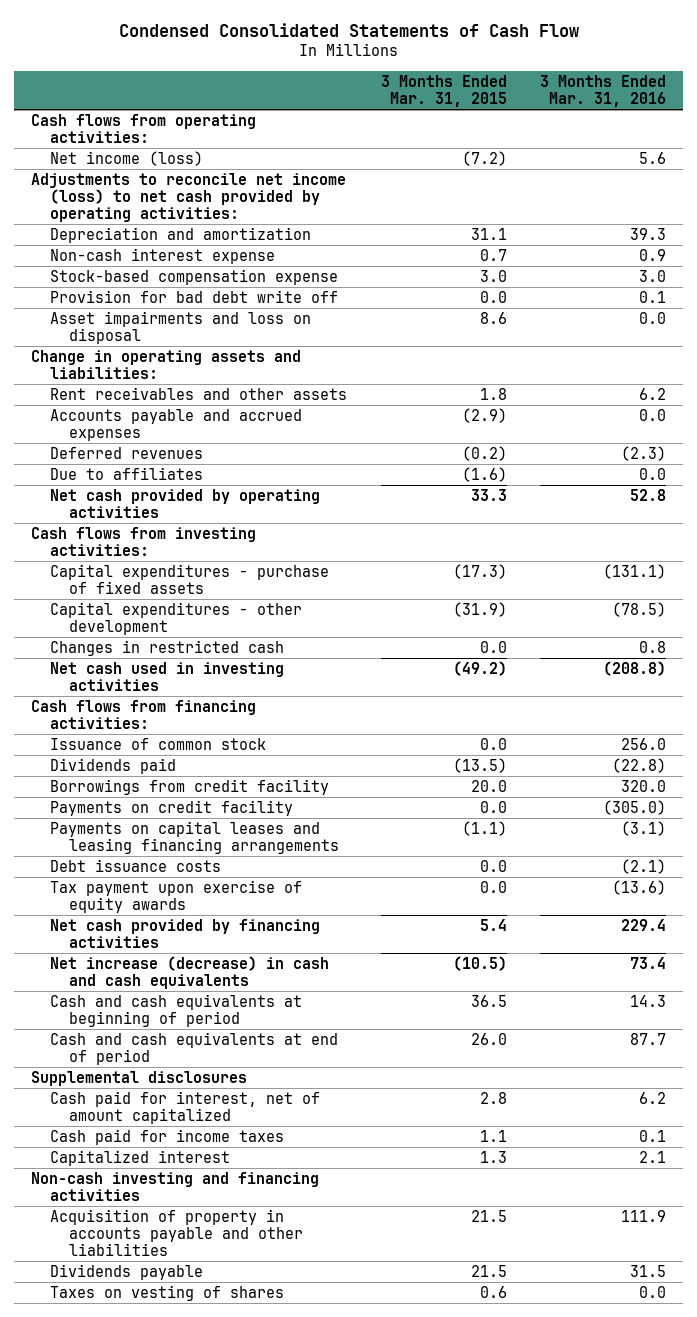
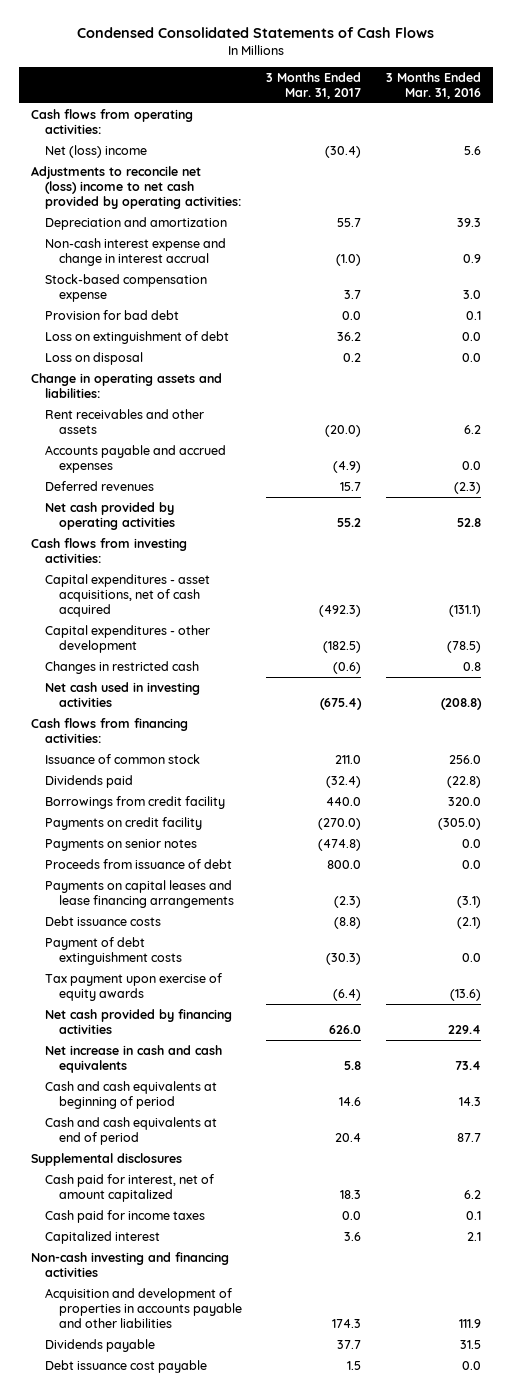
- Condensed Consolidated Statements of Cash Flow
+ Condensed Consolidated Statements of Cash Flows
- | 3 Months Ended Mar. 31, 2015 | 3 Months Ended Mar. 31, 2016
+ | 3 Months Ended Mar. 31, 2017 | 3 Months Ended Mar. 31, 2016
- Net income (loss) | (7.2) | 5.6
- Adjustments to reconcile net income (loss) to net cash provided by operating activities:
+ Net (loss) income | (30.4) | 5.6
+ Adjustments to reconcile net (loss) income to net cash provided by operating activities:
- Non-cash interest expense | 0.7 | 0.9
+ Non-cash interest expense and change in interest accrual | (1.0) | 0.9
- Provision for bad debt write off | 0.0 | 0.1
- Asset impairments and loss on disposal | 8.6 | 0.0
+ Provision for bad debt | 0.0 | 0.1
+ Loss on extinguishment of debt | 36.2 | 0.0
+ Loss on disposal | 0.2 | 0.0
- Due to affiliates | (1.6) | 0.0
- Capital expenditures - purchase of fixed assets | (17.3) | (131.1)
+ Capital expenditures - asset acquisitions, net of cash acquired | (492.3) | (131.1)
- Payments on capital leases and leasing financing arrangements | (1.1) | (3.1)
+ Payments on senior notes | (474.8) | 0.0
+ Proceeds from issuance of debt | 800.0 | 0.0
+ Payments on capital leases and lease financing arrangements | (2.3) | (3.1)
+ Payment of debt extinguishment costs | (30.3) | 0.0
- Net increase (decrease) in cash and cash equivalents | (10.5) | 73.4
+ Net increase in cash and cash equivalents | 5.8 | 73.4
- Acquisition of property in accounts payable and other liabilities | 21.5 | 111.9
+ Acquisition and development of properties in accounts payable and other liabilities | 174.3 | 111.9
- Taxes on vesting of shares | 0.6 | 0.0
+ Debt issuance cost payable | 1.5 | 0.0

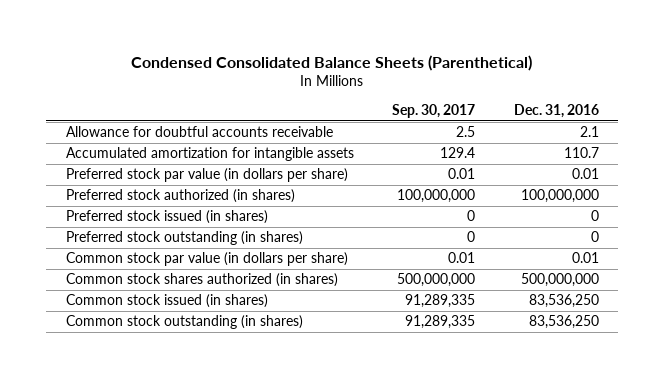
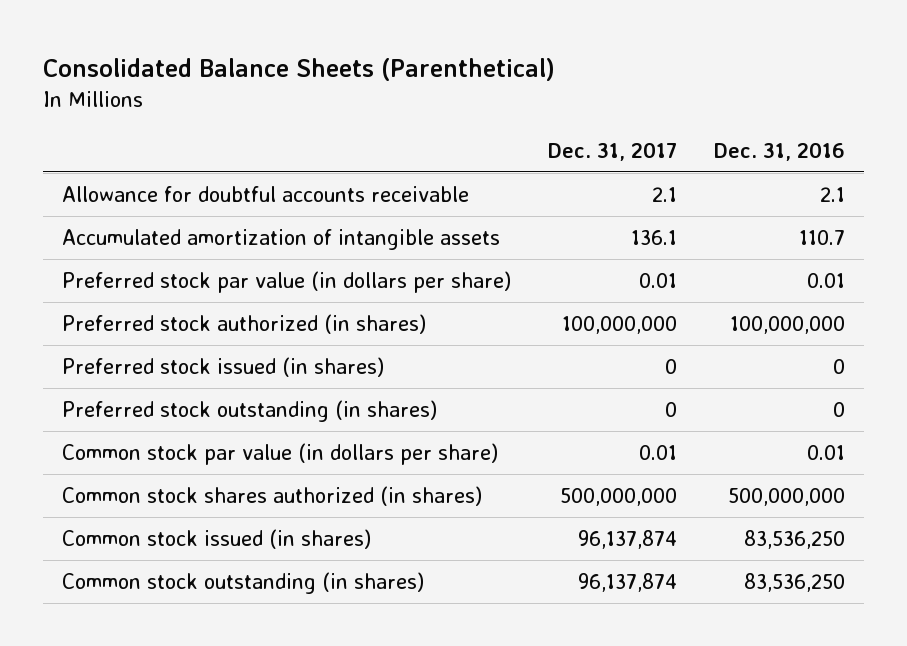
- Condensed Consolidated Balance Sheets (Parenthetical)
+ Consolidated Balance Sheets (Parenthetical)
- | Sep. 30, 2017 | Dec. 31, 2016
+ | Dec. 31, 2017 | Dec. 31, 2016
- Accumulated amortization for intangible assets | 129.4 | 110.7
+ Accumulated amortization of intangible assets | 136.1 | 110.7

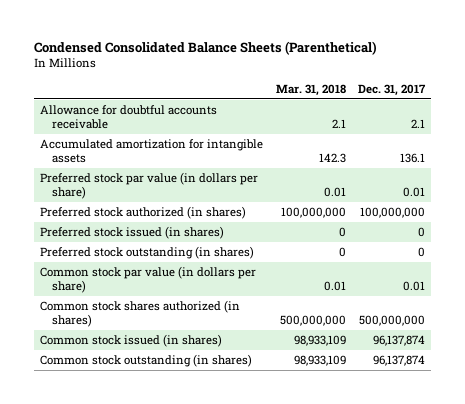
- Consolidated Balance Sheets (Parenthetical)
+ Condensed Consolidated Balance Sheets (Parenthetical)
- | Dec. 31, 2017 | Dec. 31, 2016
+ | Mar. 31, 2018 | Dec. 31, 2017
- Accumulated amortization of intangible assets | 136.1 | 110.7
+ Accumulated amortization for intangible assets | 142.3 | 136.1

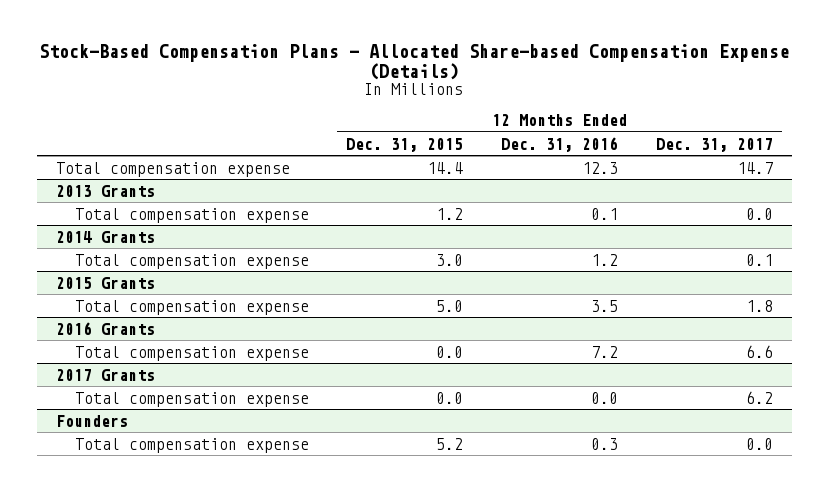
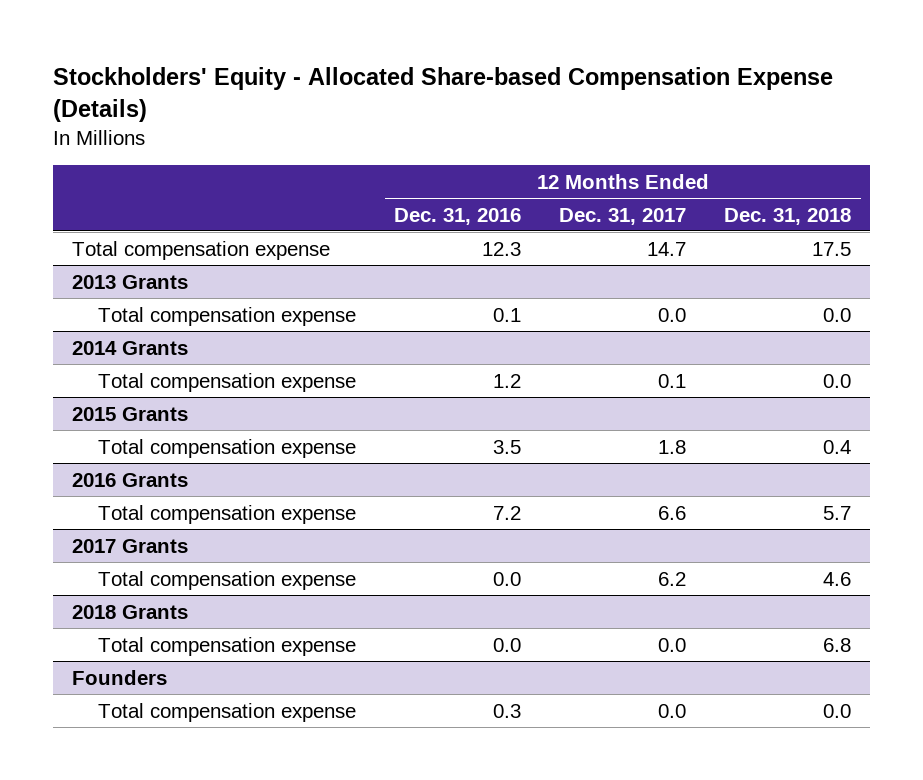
- Stock-Based Compensation Plans - Allocated Share-based Compensation Expense (Details)
+ Stockholders' Equity - Allocated Share-based Compensation Expense (Details)
- | 12 Months Ended Dec. 31, 2015 | 12 Months Ended Dec. 31, 2016 | 12 Months Ended Dec. 31, 2017
+ | 12 Months Ended Dec. 31, 2016 | 12 Months Ended Dec. 31, 2017 | 12 Months Ended Dec. 31, 2018
+ 2018 Grants
+ Total compensation expense | 0.0 | 0.0 | 6.8

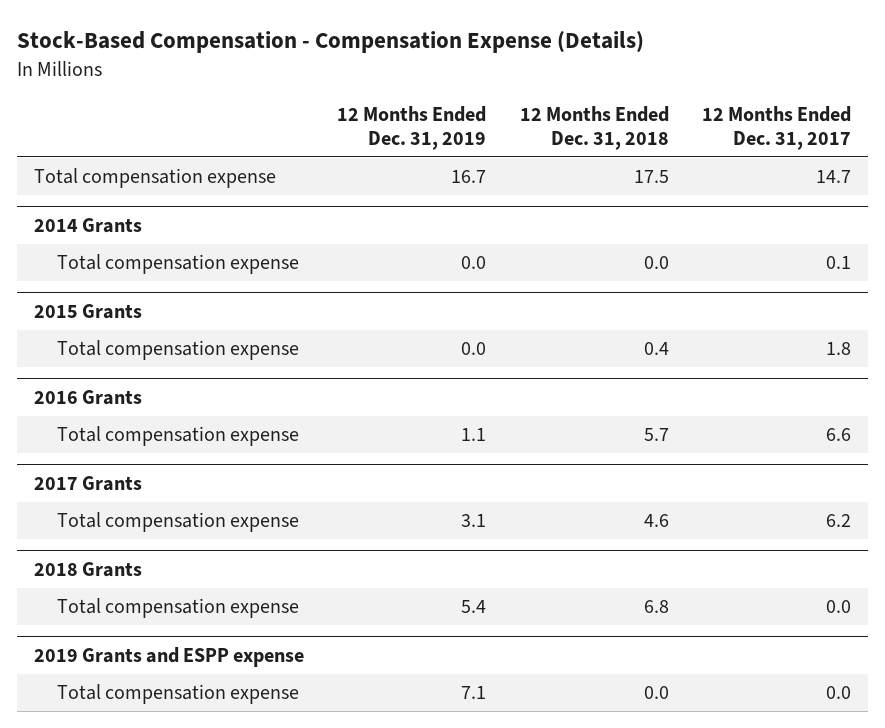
- Stockholders' Equity - Allocated Share-based Compensation Expense (Details)
+ Stock-Based Compensation - Compensation Expense (Details)
- | 12 Months Ended Dec. 31, 2016 | 12 Months Ended Dec. 31, 2017 | 12 Months Ended Dec. 31, 2018
+ | 12 Months Ended Dec. 31, 2019 | 12 Months Ended Dec. 31, 2018 | 12 Months Ended Dec. 31, 2017
- 2013 Grants
- Total compensation expense | 0.1 | 0.0 | 0.0
- Founders
+ 2019 Grants and ESPP expense

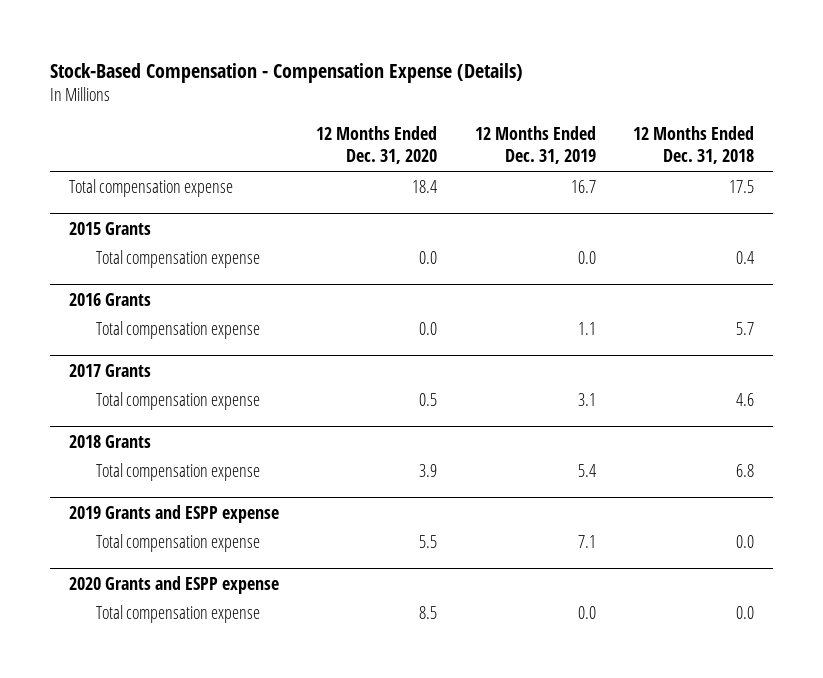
- | 12 Months Ended Dec. 31, 2019 | 12 Months Ended Dec. 31, 2018 | 12 Months Ended Dec. 31, 2017
+ | 12 Months Ended Dec. 31, 2020 | 12 Months Ended Dec. 31, 2019 | 12 Months Ended Dec. 31, 2018
- 2014 Grants
- Total compensation expense | 0.0 | 0.0 | 0.1
+ 2020 Grants and ESPP expense
+ Total compensation expense | 8.5 | 0.0 | 0.0

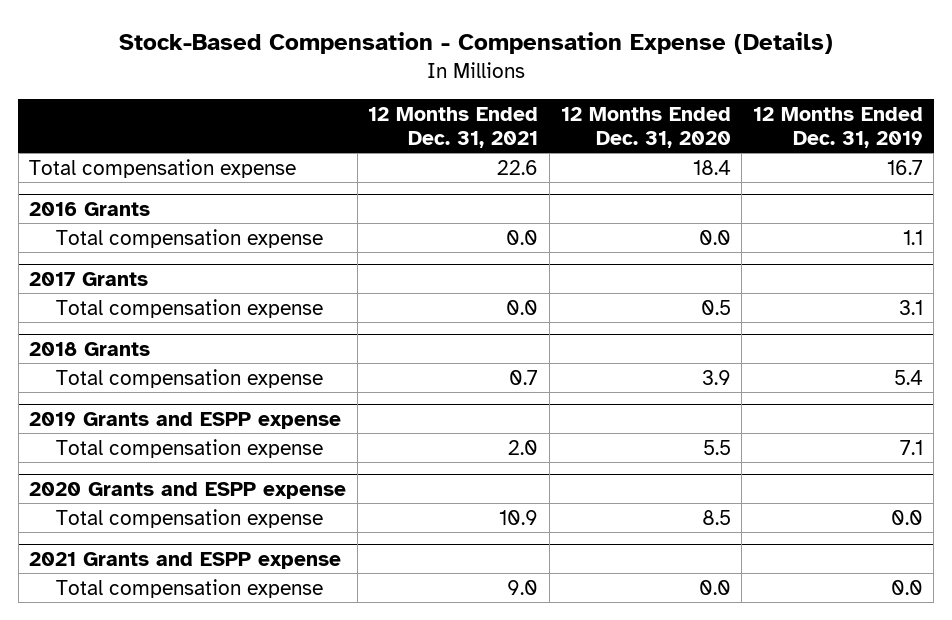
- | 12 Months Ended Dec. 31, 2020 | 12 Months Ended Dec. 31, 2019 | 12 Months Ended Dec. 31, 2018
+ | 12 Months Ended Dec. 31, 2021 | 12 Months Ended Dec. 31, 2020 | 12 Months Ended Dec. 31, 2019
- 2015 Grants
- Total compensation expense | 0.0 | 0.0 | 0.4
+ 2021 Grants and ESPP expense
+ Total compensation expense | 9.0 | 0.0 | 0.0

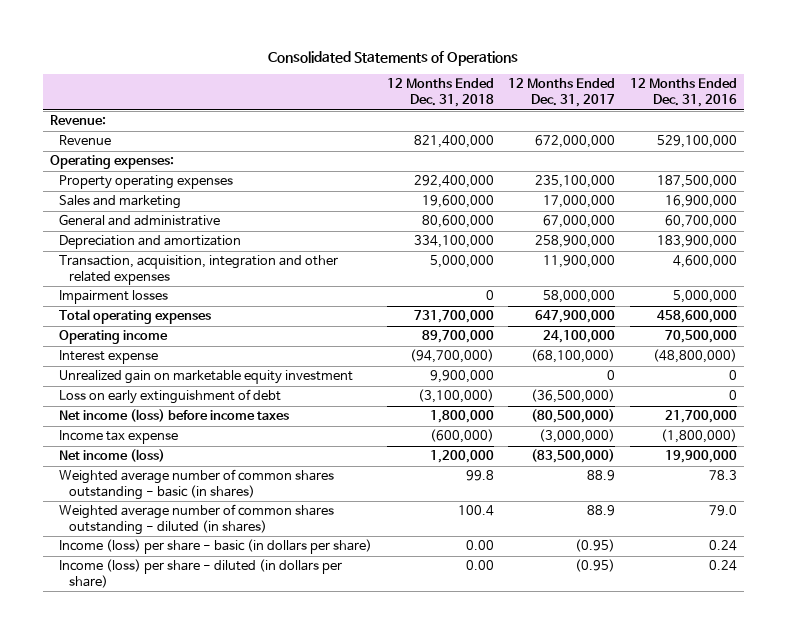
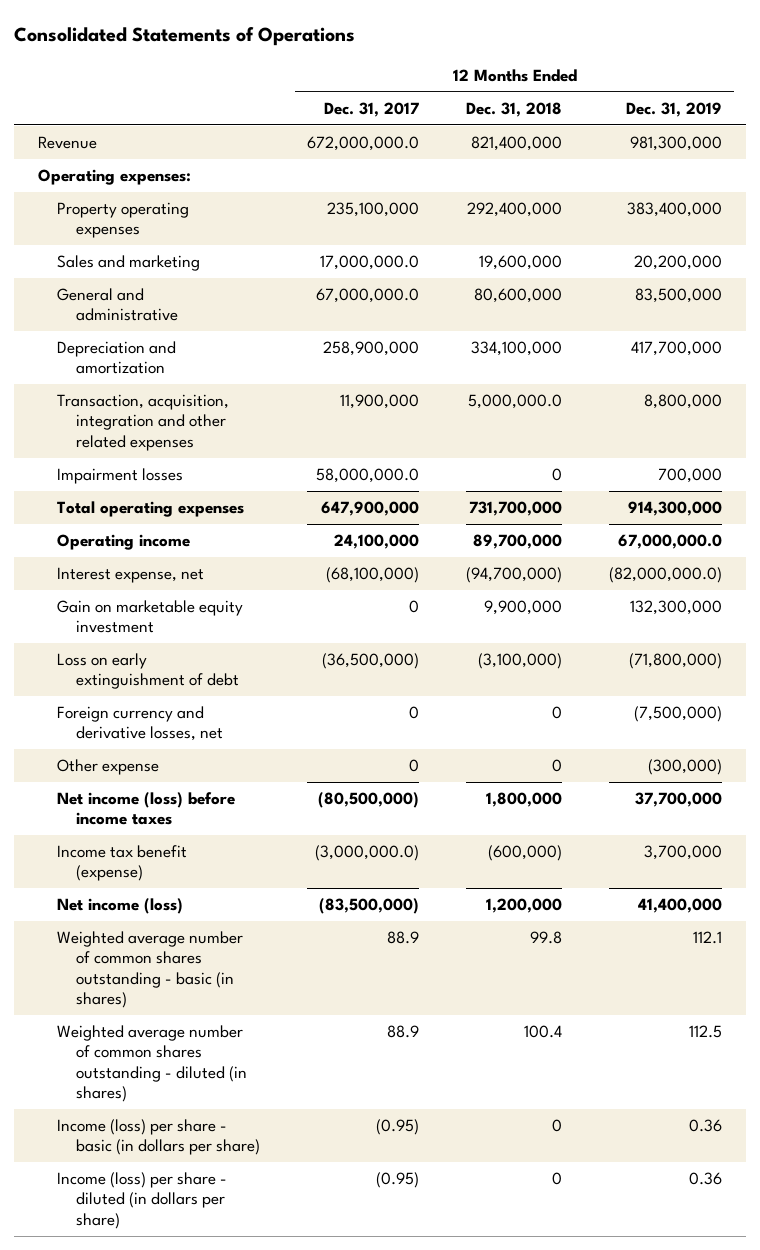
- | 12 Months Ended Dec. 31, 2018 | 12 Months Ended Dec. 31, 2017 | 12 Months Ended Dec. 31, 2016
+ | 12 Months Ended Dec. 31, 2017 | 12 Months Ended Dec. 31, 2018 | 12 Months Ended Dec. 31, 2019
- Revenue:
- Revenue | 821,400,000 | 672,000,000 | 529,100,000
+ Revenue | 672,000,000.0 | 821,400,000 | 981,300,000
- Sales and marketing | 19,600,000 | 17,000,000 | 16,900,000
- General and administrative | 80,600,000 | 67,000,000 | 60,700,000
+ Sales and marketing | 17,000,000.0 | 19,600,000 | 20,200,000
+ General and administrative | 67,000,000.0 | 80,600,000 | 83,500,000
- Transaction, acquisition, integration and other related expenses | 5,000,000 | 11,900,000 | 4,600,000
- Impairment losses | 0 | 58,000,000 | 5,000,000
+ Transaction, acquisition, integration and other related expenses | 11,900,000 | 5,000,000.0 | 8,800,000
+ Impairment losses | 58,000,000.0 | 0 | 700,000
- Interest expense | (94,700,000) | (68,100,000) | (48,800,000)
- Unrealized gain on marketable equity investment | 9,900,000 | 0 | 0
+ Interest expense, net | (68,100,000) | (94,700,000) | (82,000,000.0)
+ Gain on marketable equity investment | 0 | 9,900,000 | 132,300,000
+ Foreign currency and derivative losses, net | 0 | 0 | (7,500,000)
+ Other expense | 0 | 0 | (300,000)
- Income tax expense | (600,000) | (3,000,000) | (1,800,000)
+ Income tax benefit (expense) | (3,000,000.0) | (600,000) | 3,700,000
- Income (loss) per share - basic (in dollars per share) | 0.00 | (0.95) | 0.24
- Income (loss) per share - diluted (in dollars per share) | 0.00 | (0.95) | 0.24
+ Income (loss) per share - basic (in dollars per share) | (0.95) | 0 | 0.36
+ Income (loss) per share - diluted (in dollars per share) | (0.95) | 0 | 0.36

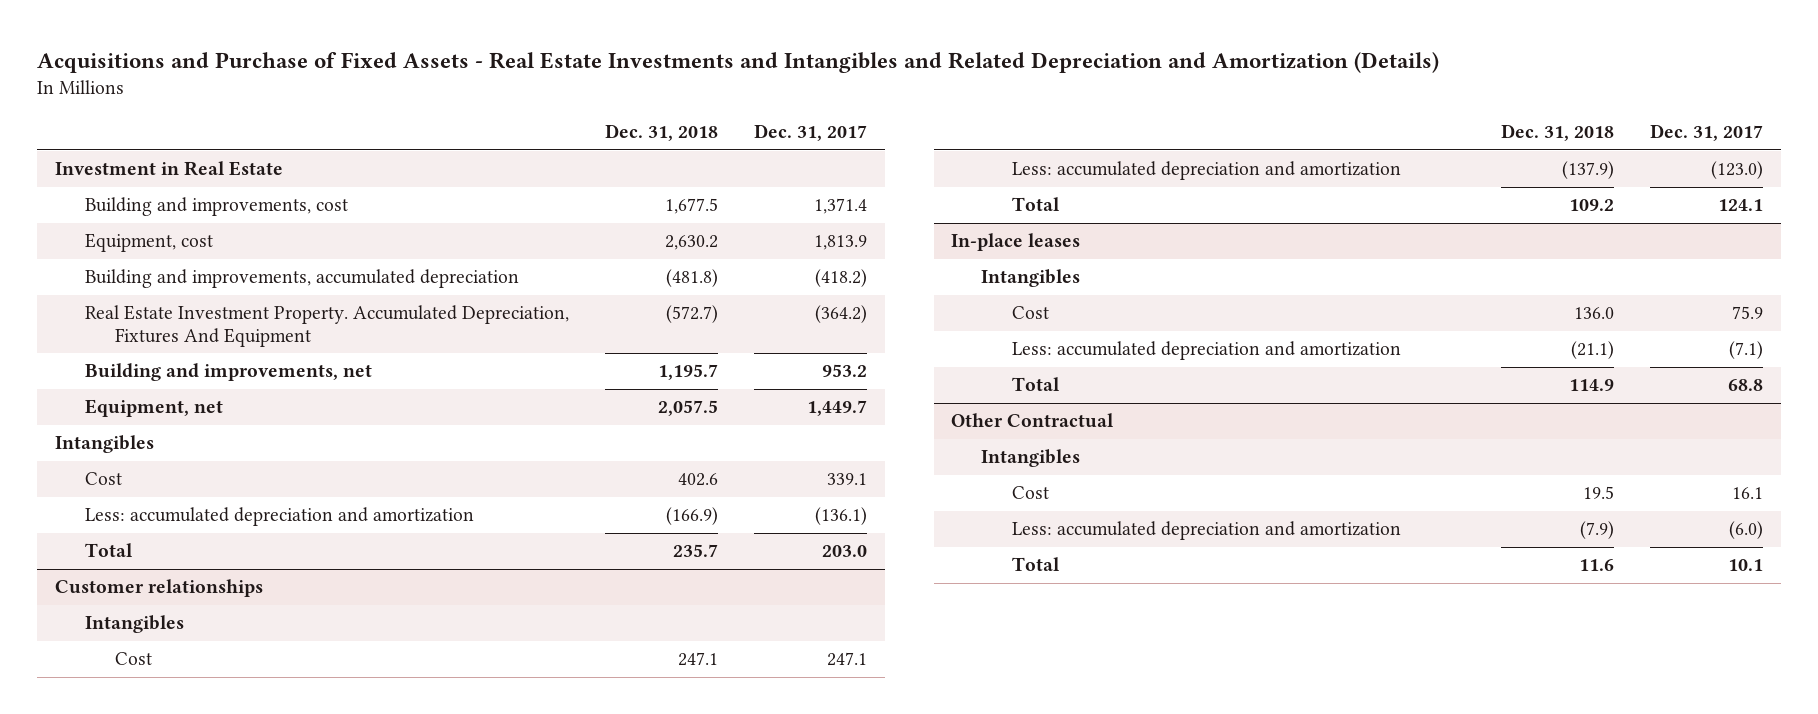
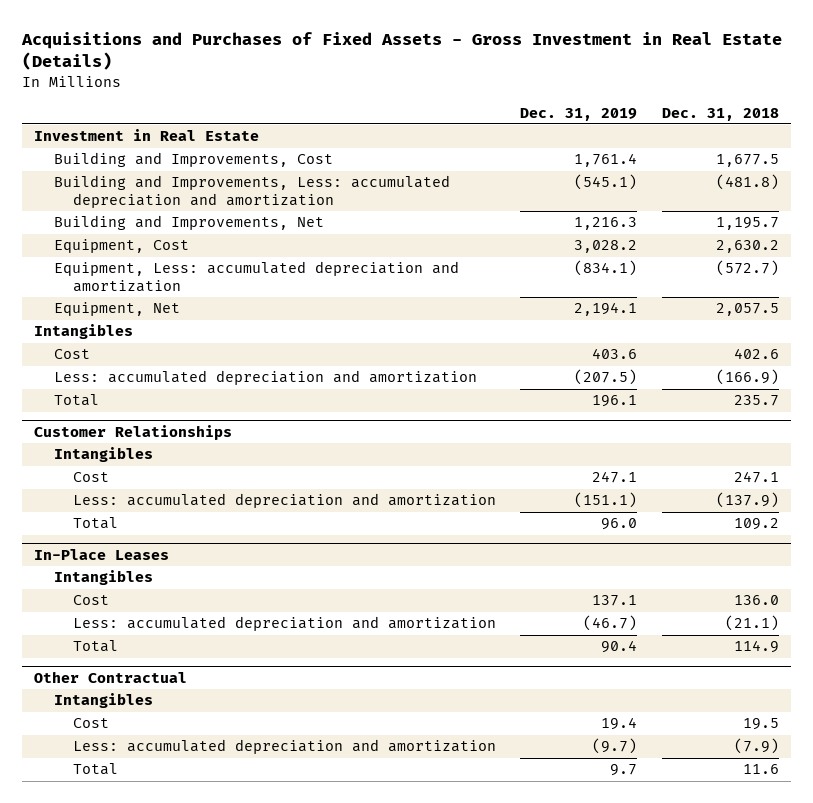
- Acquisitions and Purchase of Fixed Assets - Real Estate Investments and Intangibles and Related Depreciation and Amortization (Details)
+ Acquisitions and Purchases of Fixed Assets - Gross Investment in Real Estate (Details)
- | Dec. 31, 2018 | Dec. 31, 2017
+ | Dec. 31, 2019 | Dec. 31, 2018
- Building and improvements, cost | 1,677.5 | 1,371.4
- Equipment, cost | 2,630.2 | 1,813.9
- Building and improvements, accumulated depreciation | (481.8) | (418.2)
- Real Estate Investment Property. Accumulated Depreciation, Fixtures And Equipment | (572.7) | (364.2)
- Building and improvements, net | 1,195.7 | 953.2
- Equipment, net | 2,057.5 | 1,449.7
+ Building and Improvements, Cost | 1,761.4 | 1,677.5
+ Building and Improvements, Less: accumulated depreciation and amortization | (545.1) | (481.8)
+ Building and Improvements, Net | 1,216.3 | 1,195.7
+ Equipment, Cost | 3,028.2 | 2,630.2
+ Equipment, Less: accumulated depreciation and amortization | (834.1) | (572.7)
+ Equipment, Net | 2,194.1 | 2,057.5
- Customer relationships
+ Customer Relationships
- In-place leases
+ In-Place Leases

